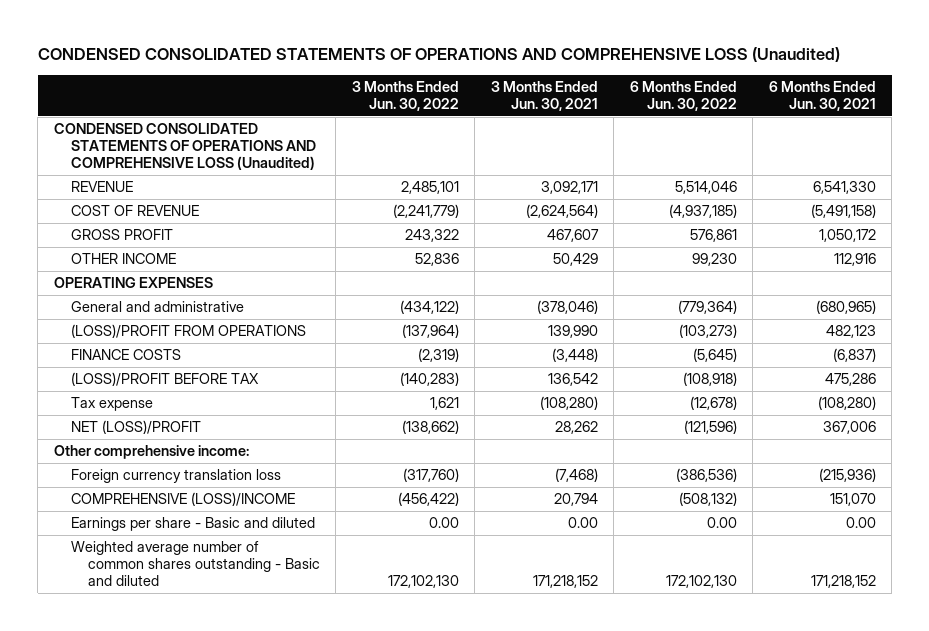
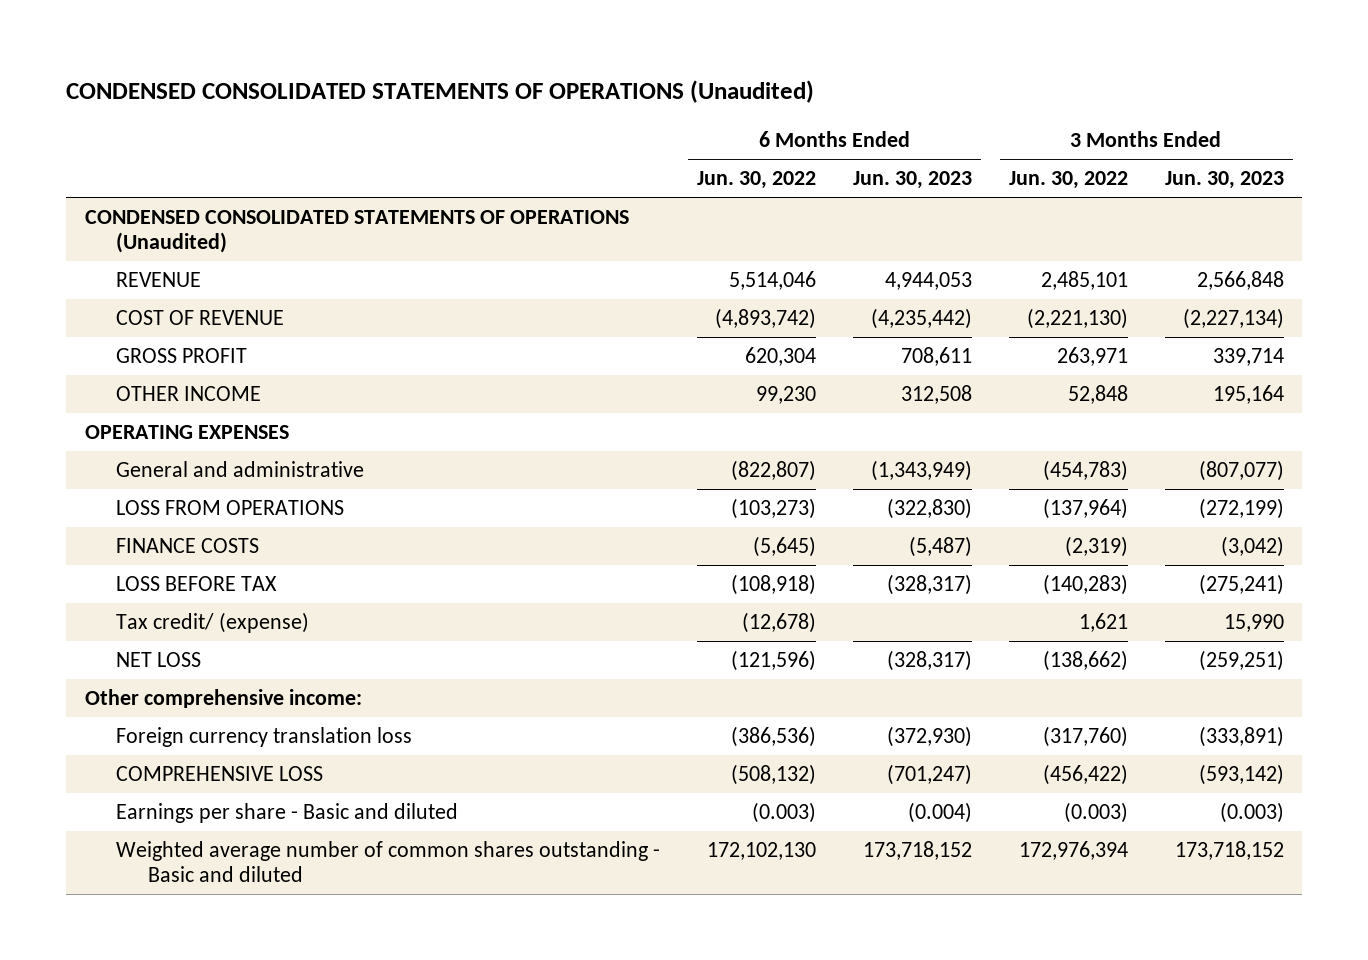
- CONDENSED CONSOLIDATED STATEMENTS OF OPERATIONS AND COMPREHENSIVE LOSS (Unaudited)
+ CONDENSED CONSOLIDATED STATEMENTS OF OPERATIONS (Unaudited)
- | 3 Months Ended Jun. 30, 2022 | 3 Months Ended Jun. 30, 2021 | 6 Months Ended Jun. 30, 2022 | 6 Months Ended Jun. 30, 2021
+ | 6 Months Ended Jun. 30, 2022 | 6 Months Ended Jun. 30, 2023 | 3 Months Ended Jun. 30, 2022 | 3 Months Ended Jun. 30, 2023
- CONDENSED CONSOLIDATED STATEMENTS OF OPERATIONS AND COMPREHENSIVE LOSS (Unaudited)
+ CONDENSED CONSOLIDATED STATEMENTS OF OPERATIONS (Unaudited)
- COST OF REVENUE | (2,241,779) | (2,624,564) | (4,937,185) | (5,491,158)
- GROSS PROFIT | 243,322 | 467,607 | 576,861 | 1,050,172
- OTHER INCOME | 52,836 | 50,429 | 99,230 | 112,916
+ COST OF REVENUE | (4,893,742) | (4,235,442) | (2,221,130) | (2,227,134)
+ GROSS PROFIT | 620,304 | 708,611 | 263,971 | 339,714
+ OTHER INCOME | 99,230 | 312,508 | 52,848 | 195,164
- General and administrative | (434,122) | (378,046) | (779,364) | (680,965)
- (LOSS)/PROFIT FROM OPERATIONS | (137,964) | 139,990 | (103,273) | 482,123
+ General and administrative | (822,807) | (1,343,949) | (454,783) | (807,077)
+ LOSS FROM OPERATIONS | (103,273) | (322,830) | (137,964) | (272,199)
- (LOSS)/PROFIT BEFORE TAX | (140,283) | 136,542 | (108,918) | 475,286
- Tax expense | 1,621 | (108,280) | (12,678) | (108,280)
- NET (LOSS)/PROFIT | (138,662) | 28,262 | (121,596) | 367,006
+ LOSS BEFORE TAX | (108,918) | (328,317) | (140,283) | (275,241)
+ Tax credit/ (expense) | (12,678) | | 1,621 | 15,990
+ NET LOSS | (121,596) | (328,317) | (138,662) | (259,251)
- COMPREHENSIVE (LOSS)/INCOME | (456,422) | 20,794 | (508,132) | 151,070
- Earnings per share - Basic and diluted | 0.00 | 0.00 | 0.00 | 0.00
- Weighted average number of common shares outstanding - Basic and diluted | 172,102,130 | 171,218,152 | 172,102,130 | 171,218,152
+ COMPREHENSIVE LOSS | (508,132) | (701,247) | (456,422) | (593,142)
+ Earnings per share - Basic and diluted | (0.003) | (0.004) | (0.003) | (0.003)
+ Weighted average number of common shares outstanding - Basic and diluted | 172,102,130 | 173,718,152 | 172,976,394 | 173,718,152

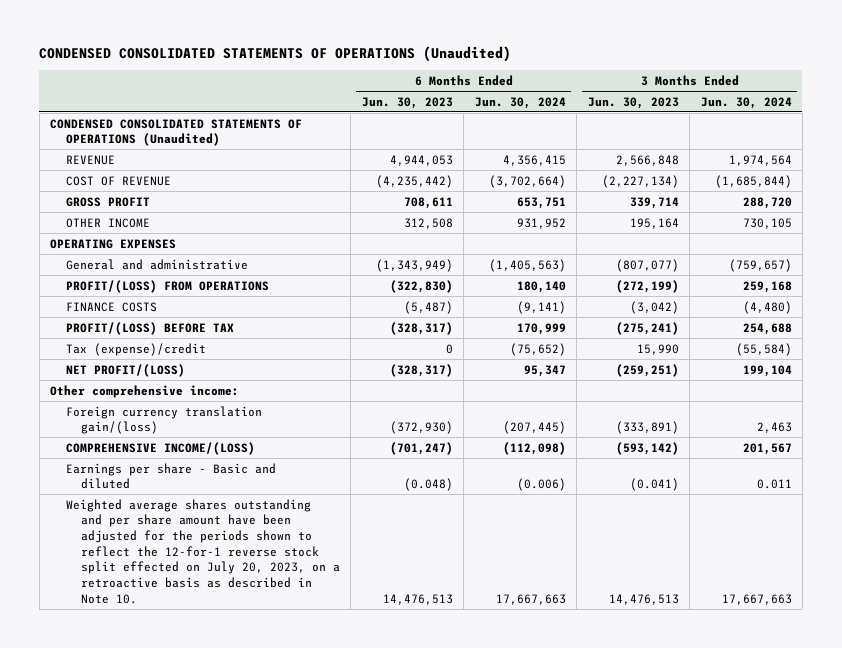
- | 6 Months Ended Jun. 30, 2022 | 6 Months Ended Jun. 30, 2023 | 3 Months Ended Jun. 30, 2022 | 3 Months Ended Jun. 30, 2023
+ | 6 Months Ended Jun. 30, 2023 | 6 Months Ended Jun. 30, 2024 | 3 Months Ended Jun. 30, 2023 | 3 Months Ended Jun. 30, 2024
- LOSS FROM OPERATIONS | (103,273) | (322,830) | (137,964) | (272,199)
+ PROFIT/(LOSS) FROM OPERATIONS | (322,830) | 180,140 | (272,199) | 259,168
- LOSS BEFORE TAX | (108,918) | (328,317) | (140,283) | (275,241)
- Tax credit/ (expense) | (12,678) | | 1,621 | 15,990
- NET LOSS | (121,596) | (328,317) | (138,662) | (259,251)
+ PROFIT/(LOSS) BEFORE TAX | (328,317) | 170,999 | (275,241) | 254,688
+ Tax (expense)/credit | 0 | (75,652) | 15,990 | (55,584)
+ NET PROFIT/(LOSS) | (328,317) | 95,347 | (259,251) | 199,104
- Foreign currency translation loss | (386,536) | (372,930) | (317,760) | (333,891)
- COMPREHENSIVE LOSS | (508,132) | (701,247) | (456,422) | (593,142)
- Earnings per share - Basic and diluted | (0.003) | (0.004) | (0.003) | (0.003)
- Weighted average number of common shares outstanding - Basic and diluted | 172,102,130 | 173,718,152 | 172,976,394 | 173,718,152
+ Foreign currency translation gain/(loss) | (372,930) | (207,445) | (333,891) | 2,463
+ COMPREHENSIVE INCOME/(LOSS) | (701,247) | (112,098) | (593,142) | 201,567
+ Earnings per share - Basic and diluted | (0.048) | (0.006) | (0.041) | 0.011
+ Weighted average shares outstanding and per share amount have been adjusted for the periods shown to reflect the 12-for-1 reverse stock split effected on July 20, 2023, on a retroactive basis as described in Note 10. | 14,476,513 | 17,667,663 | 14,476,513 | 17,667,663

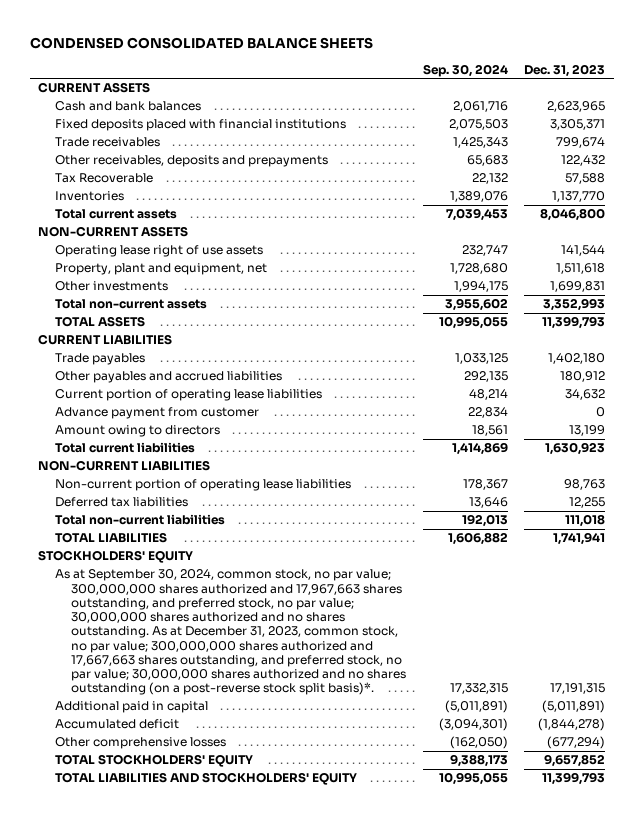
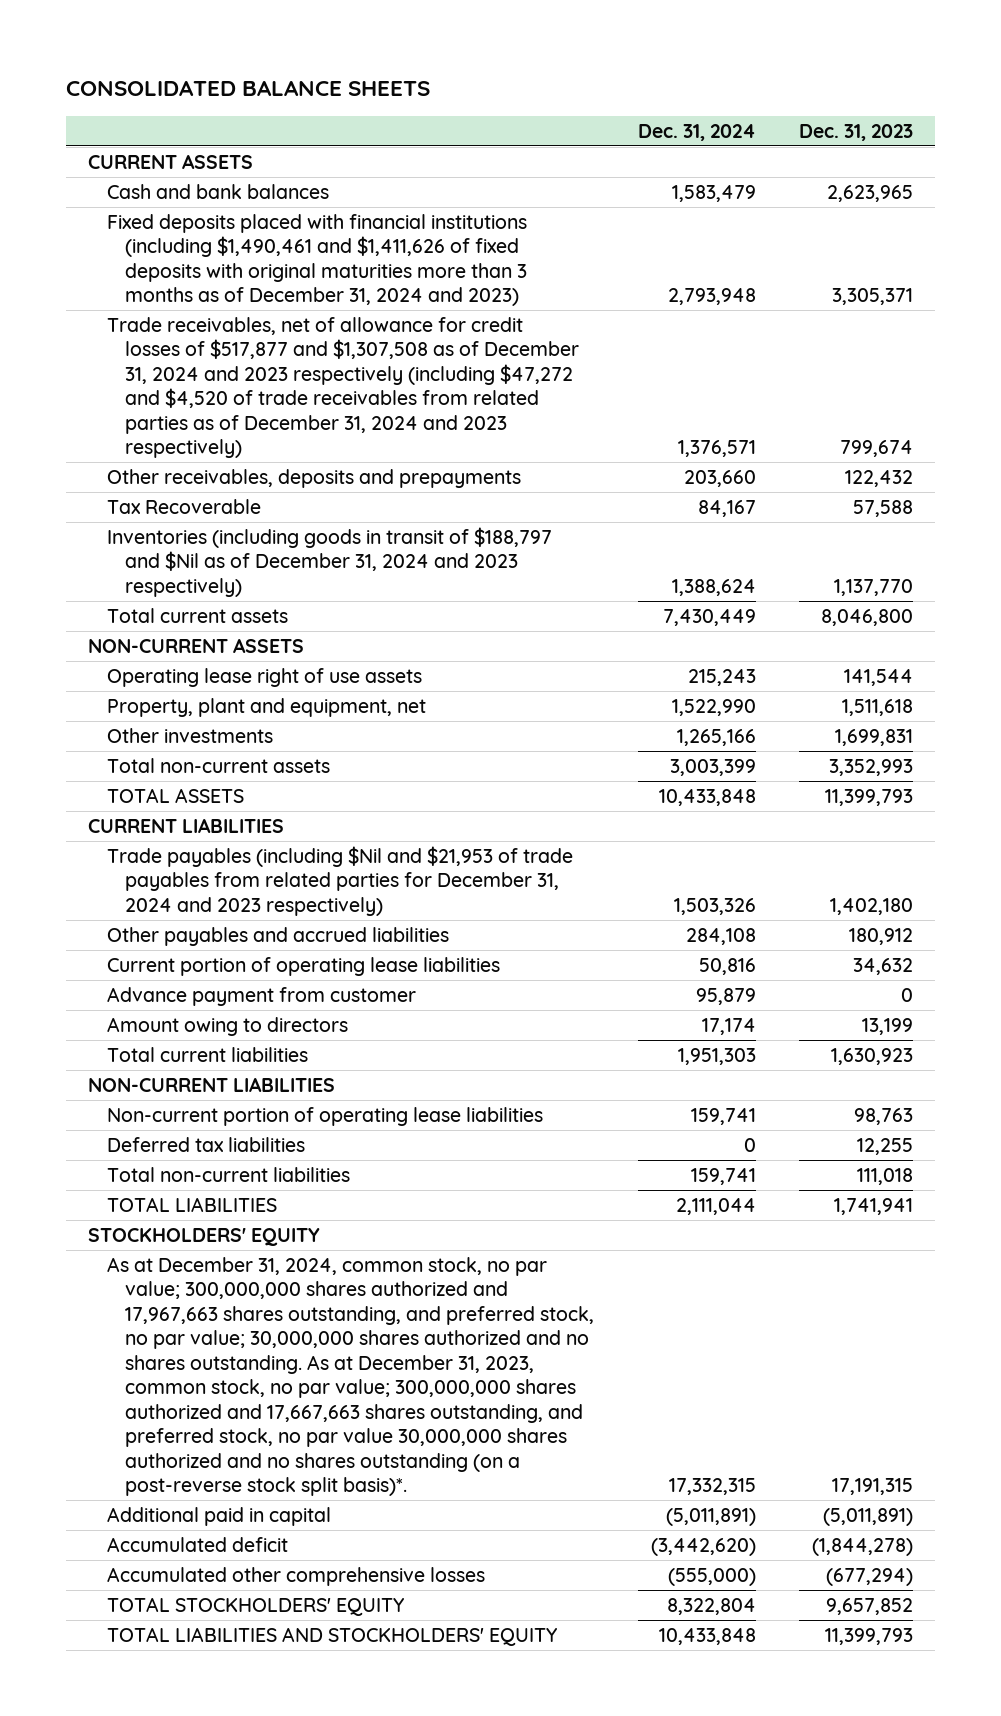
- CONDENSED CONSOLIDATED BALANCE SHEETS
+ CONSOLIDATED BALANCE SHEETS
- | Sep. 30, 2024 | Dec. 31, 2023
+ | Dec. 31, 2024 | Dec. 31, 2023
- Fixed deposits placed with financial institutions | 2,075,503 | 3,305,371
- Trade receivables | 1,425,343 | 799,674
+ Fixed deposits placed with financial institutions (including $1,490,461 and $1,411,626 of fixed deposits with original maturities more than 3 months as of December 31, 2024 and 2023) | 2,793,948 | 3,305,371
+ Trade receivables, net of allowance for credit losses of $517,877 and $1,307,508 as of December 31, 2024 and 2023 respectively (including $47,272 and $4,520 of trade receivables from related parties as of December 31, 2024 and 2023 respectively) | 1,376,571 | 799,674
- Inventories | 1,389,076 | 1,137,770
+ Inventories (including goods in transit of $188,797 and $Nil as of December 31, 2024 and 2023 respectively) | 1,388,624 | 1,137,770
- Trade payables | 1,033,125 | 1,402,180
+ Trade payables (including $Nil and $21,953 of trade payables from related parties for December 31, 2024 and 2023 respectively) | 1,503,326 | 1,402,180
- As at September 30, 2024, common stock, no par value; 300,000,000 shares authorized and 17,967,663 shares outstanding, and preferred stock, no par value; 30,000,000 shares authorized and no shares outstanding. As at December 31, 2023, common stock, no par value; 300,000,000 shares authorized and 17,667,663 shares outstanding, and preferred stock, no par value; 30,000,000 shares authorized and no shares outstanding (on a post-reverse stock split basis)*. | 17,332,315 | 17,191,315
+ As at December 31, 2024, common stock, no par value; 300,000,000 shares authorized and 17,967,663 shares outstanding, and preferred stock, no par value; 30,000,000 shares authorized and no shares outstanding. As at December 31, 2023, common stock, no par value; 300,000,000 shares authorized and 17,667,663 shares outstanding, and preferred stock, no par value 30,000,000 shares authorized and no shares outstanding (on a post-reverse stock split basis)*. | 17,332,315 | 17,191,315
- Other comprehensive losses | (162,050) | (677,294)
+ Accumulated other comprehensive losses | (555,000) | (677,294)

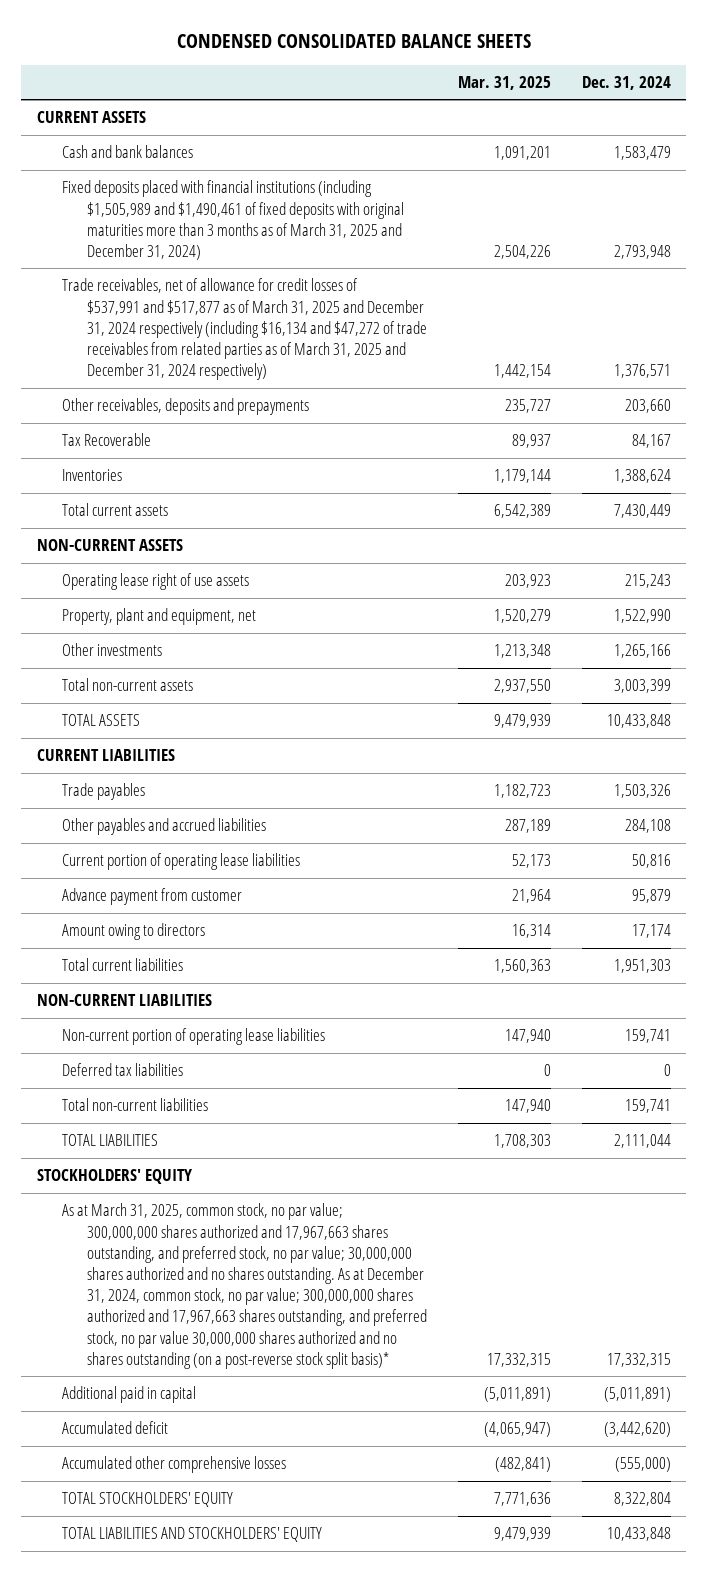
- CONSOLIDATED BALANCE SHEETS
+ CONDENSED CONSOLIDATED BALANCE SHEETS
- | Dec. 31, 2024 | Dec. 31, 2023
+ | Mar. 31, 2025 | Dec. 31, 2024
- Fixed deposits placed with financial institutions (including $1,490,461 and $1,411,626 of fixed deposits with original maturities more than 3 months as of December 31, 2024 and 2023) | 2,793,948 | 3,305,371
- Trade receivables, net of allowance for credit losses of $517,877 and $1,307,508 as of December 31, 2024 and 2023 respectively (including $47,272 and $4,520 of trade receivables from related parties as of December 31, 2024 and 2023 respectively) | 1,376,571 | 799,674
+ Fixed deposits placed with financial institutions (including $1,505,989 and $1,490,461 of fixed deposits with original maturities more than 3 months as of March 31, 2025 and December 31, 2024) | 2,504,226 | 2,793,948
+ Trade receivables, net of allowance for credit losses of $537,991 and $517,877 as of March 31, 2025 and December 31, 2024 respectively (including $16,134 and $47,272 of trade receivables from related parties as of March 31, 2025 and December 31, 2024 respectively) | 1,442,154 | 1,376,571
- Inventories (including goods in transit of $188,797 and $Nil as of December 31, 2024 and 2023 respectively) | 1,388,624 | 1,137,770
+ Inventories | 1,179,144 | 1,388,624
- Trade payables (including $Nil and $21,953 of trade payables from related parties for December 31, 2024 and 2023 respectively) | 1,503,326 | 1,402,180
+ Trade payables | 1,182,723 | 1,503,326
- As at December 31, 2024, common stock, no par value; 300,000,000 shares authorized and 17,967,663 shares outstanding, and preferred stock, no par value; 30,000,000 shares authorized and no shares outstanding. As at December 31, 2023, common stock, no par value; 300,000,000 shares authorized and 17,667,663 shares outstanding, and preferred stock, no par value 30,000,000 shares authorized and no shares outstanding (on a post-reverse stock split basis)*. | 17,332,315 | 17,191,315
+ As at March 31, 2025, common stock, no par value; 300,000,000 shares authorized and 17,967,663 shares outstanding, and preferred stock, no par value; 30,000,000 shares authorized and no shares outstanding. As at December 31, 2024, common stock, no par value; 300,000,000 shares authorized and 17,967,663 shares outstanding, and preferred stock, no par value 30,000,000 shares authorized and no shares outstanding (on a post-reverse stock split basis)* | 17,332,315 | 17,332,315

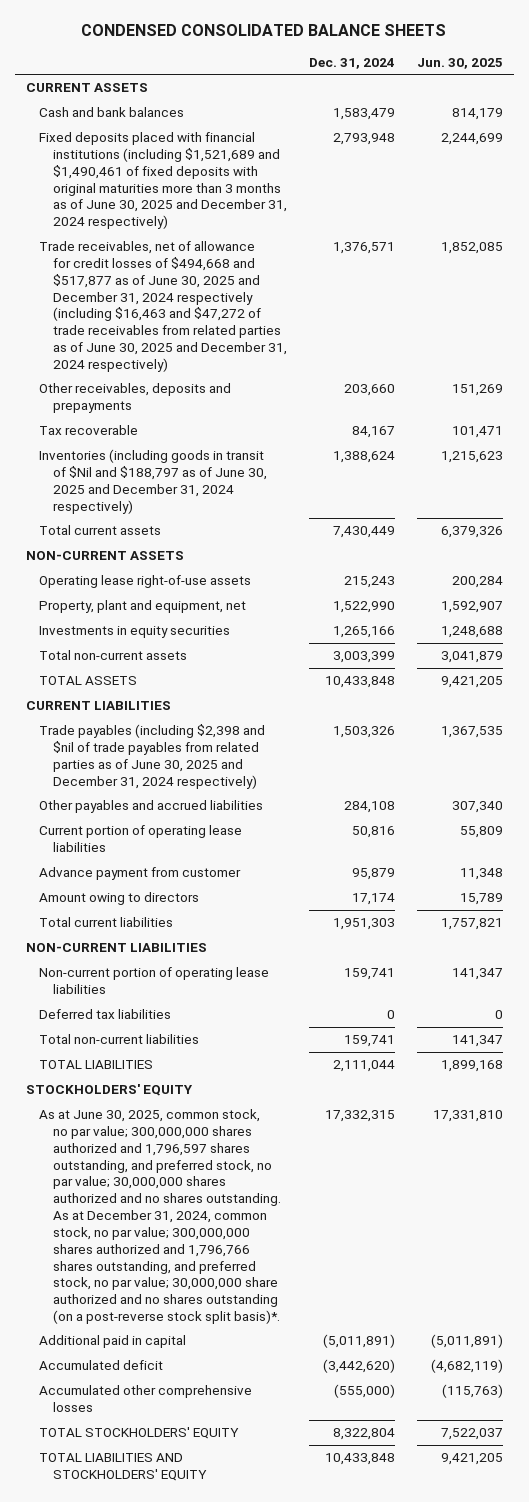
- | Mar. 31, 2025 | Dec. 31, 2024
+ | Dec. 31, 2024 | Jun. 30, 2025
- Fixed deposits placed with financial institutions (including $1,505,989 and $1,490,461 of fixed deposits with original maturities more than 3 months as of March 31, 2025 and December 31, 2024) | 2,504,226 | 2,793,948
- Trade receivables, net of allowance for credit losses of $537,991 and $517,877 as of March 31, 2025 and December 31, 2024 respectively (including $16,134 and $47,272 of trade receivables from related parties as of March 31, 2025 and December 31, 2024 respectively) | 1,442,154 | 1,376,571
+ Fixed deposits placed with financial institutions (including $1,521,689 and $1,490,461 of fixed deposits with original maturities more than 3 months as of June 30, 2025 and December 31, 2024 respectively) | 2,793,948 | 2,244,699
+ Trade receivables, net of allowance for credit losses of $494,668 and $517,877 as of June 30, 2025 and December 31, 2024 respectively (including $16,463 and $47,272 of trade receivables from related parties as of June 30, 2025 and December 31, 2024 respectively) | 1,376,571 | 1,852,085
- Tax Recoverable | 89,937 | 84,167
- Inventories | 1,179,144 | 1,388,624
+ Tax recoverable | 84,167 | 101,471
+ Inventories (including goods in transit of $Nil and $188,797 as of June 30, 2025 and December 31, 2024 respectively) | 1,388,624 | 1,215,623
- Operating lease right of use assets | 203,923 | 215,243
+ Operating lease right-of-use assets | 215,243 | 200,284
- Other investments | 1,213,348 | 1,265,166
+ Investments in equity securities | 1,265,166 | 1,248,688
- Trade payables | 1,182,723 | 1,503,326
+ Trade payables (including $2,398 and $nil of trade payables from related parties as of June 30, 2025 and December 31, 2024 respectively) | 1,503,326 | 1,367,535
- As at March 31, 2025, common stock, no par value; 300,000,000 shares authorized and 17,967,663 shares outstanding, and preferred stock, no par value; 30,000,000 shares authorized and no shares outstanding. As at December 31, 2024, common stock, no par value; 300,000,000 shares authorized and 17,967,663 shares outstanding, and preferred stock, no par value 30,000,000 shares authorized and no shares outstanding (on a post-reverse stock split basis)* | 17,332,315 | 17,332,315
+ As at June 30, 2025, common stock, no par value; 300,000,000 shares authorized and 1,796,597 shares outstanding, and preferred stock, no par value; 30,000,000 shares authorized and no shares outstanding. As at December 31, 2024, common stock, no par value; 300,000,000 shares authorized and 1,796,766 shares outstanding, and preferred stock, no par value; 30,000,000 share authorized and no shares outstanding (on a post-reverse stock split basis)*. | 17,332,315 | 17,331,810

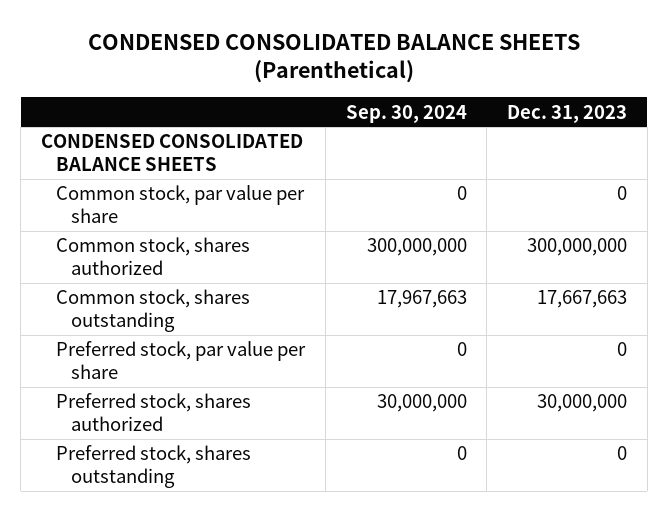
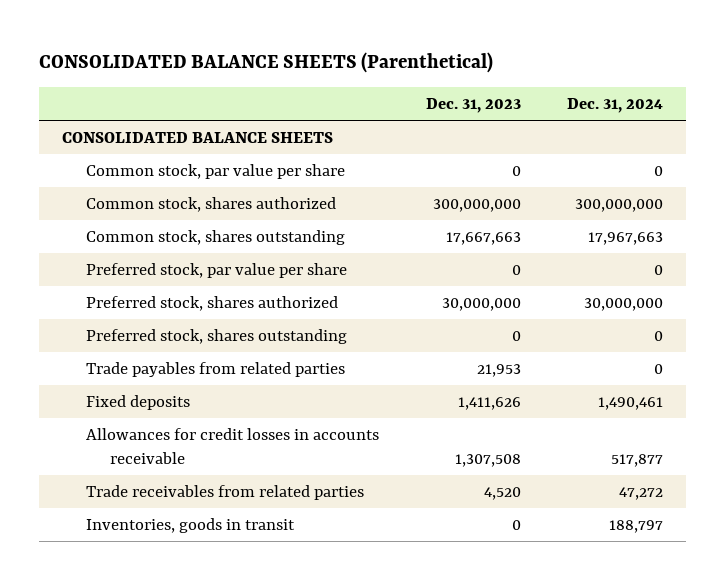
- CONDENSED CONSOLIDATED BALANCE SHEETS (Parenthetical)
+ CONSOLIDATED BALANCE SHEETS (Parenthetical)
- | Sep. 30, 2024 | Dec. 31, 2023
+ | Dec. 31, 2023 | Dec. 31, 2024
- CONDENSED CONSOLIDATED BALANCE SHEETS
+ CONSOLIDATED BALANCE SHEETS
+ Trade payables from related parties | 21,953 | 0
+ Fixed deposits | 1,411,626 | 1,490,461
+ Allowances for credit losses in accounts receivable | 1,307,508 | 517,877
+ Trade receivables from related parties | 4,520 | 47,272
+ Inventories, goods in transit | 0 | 188,797

